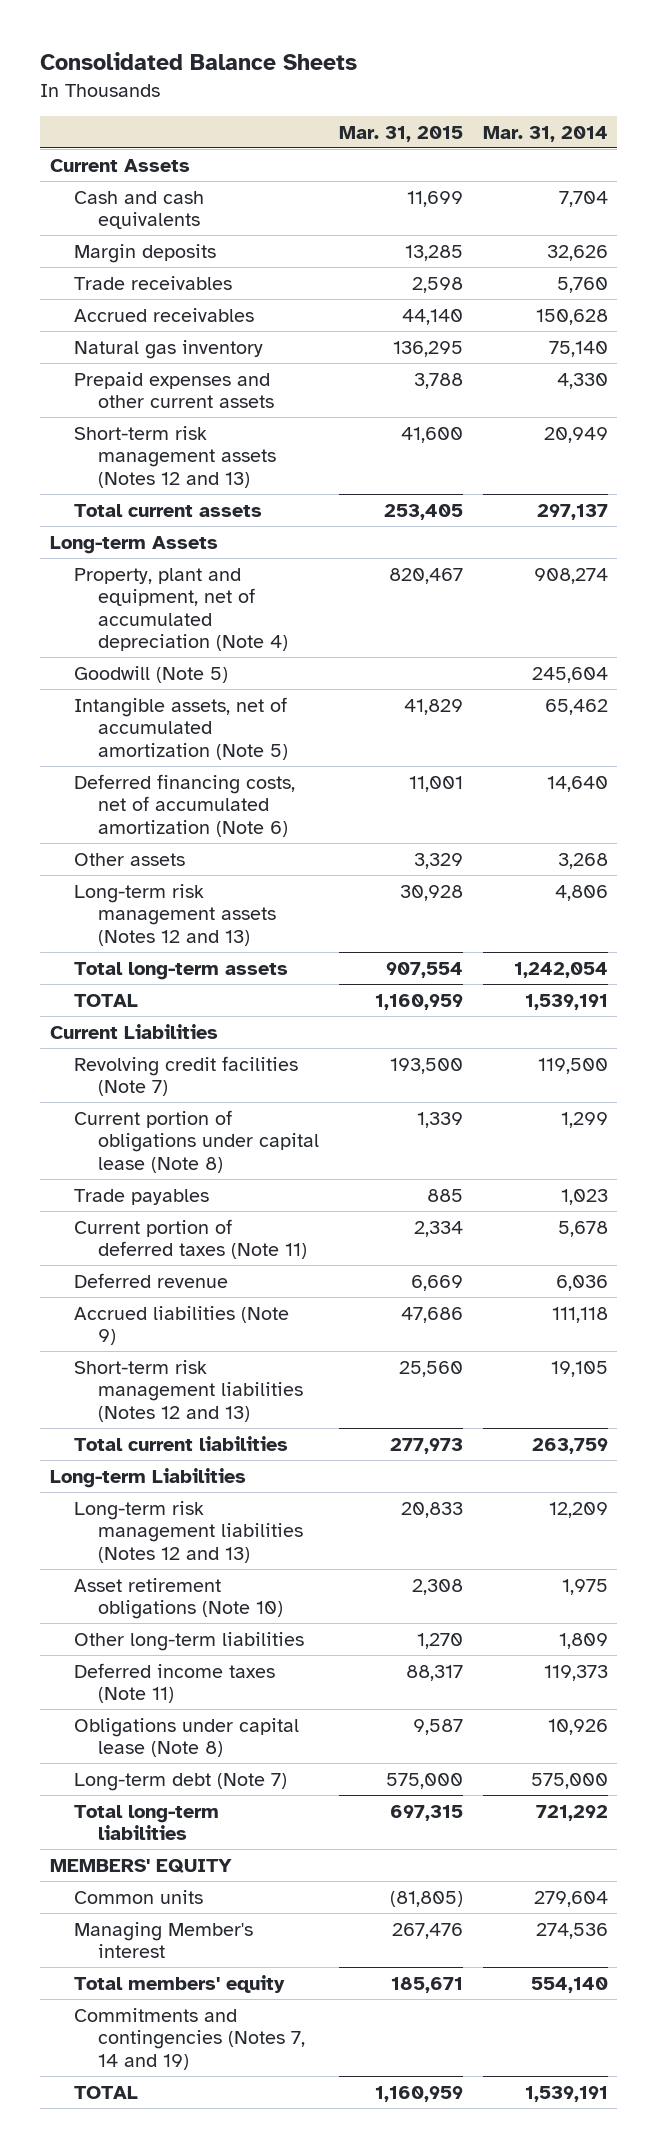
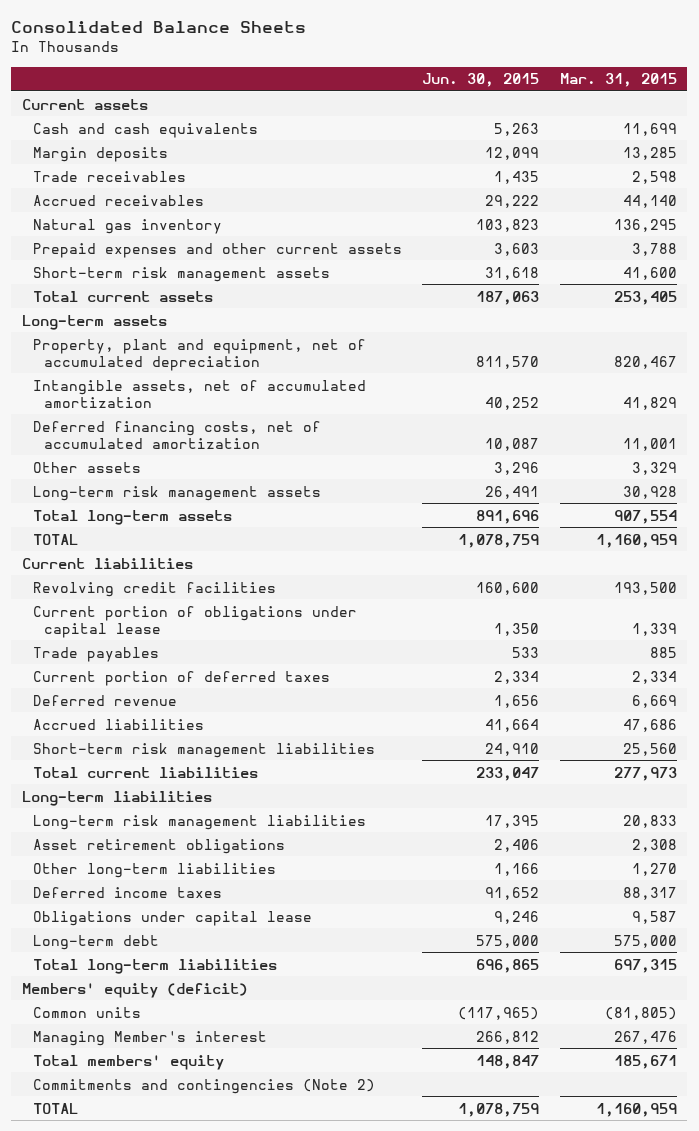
- | Mar. 31, 2015 | Mar. 31, 2014
+ | Jun. 30, 2015 | Mar. 31, 2015
- Current Assets
+ Current assets
- Short-term risk management assets (Notes 12 and 13) | 41,600 | 20,949
+ Short-term risk management assets | 31,618 | 41,600
- Long-term Assets
- Property, plant and equipment, net of accumulated depreciation (Note 4) | 820,467 | 908,274
- Goodwill (Note 5) | | 245,604
- Intangible assets, net of accumulated amortization (Note 5) | 41,829 | 65,462
- Deferred financing costs, net of accumulated amortization (Note 6) | 11,001 | 14,640
+ Long-term assets
+ Property, plant and equipment, net of accumulated depreciation | 811,570 | 820,467
+ Intangible assets, net of accumulated amortization | 40,252 | 41,829
+ Deferred financing costs, net of accumulated amortization | 10,087 | 11,001
- Long-term risk management assets (Notes 12 and 13) | 30,928 | 4,806
+ Long-term risk management assets | 26,491 | 30,928
- Current Liabilities
- Revolving credit facilities (Note 7) | 193,500 | 119,500
- Current portion of obligations under capital lease (Note 8) | 1,339 | 1,299
+ Current liabilities
+ Revolving credit facilities | 160,600 | 193,500
+ Current portion of obligations under capital lease | 1,350 | 1,339
- Current portion of deferred taxes (Note 11) | 2,334 | 5,678
+ Current portion of deferred taxes | 2,334 | 2,334
- Accrued liabilities (Note 9) | 47,686 | 111,118
- Short-term risk management liabilities (Notes 12 and 13) | 25,560 | 19,105
+ Accrued liabilities | 41,664 | 47,686
+ Short-term risk management liabilities | 24,910 | 25,560
- Long-term Liabilities
- Long-term risk management liabilities (Notes 12 and 13) | 20,833 | 12,209
- Asset retirement obligations (Note 10) | 2,308 | 1,975
+ Long-term liabilities
+ Long-term risk management liabilities | 17,395 | 20,833
+ Asset retirement obligations | 2,406 | 2,308
- Deferred income taxes (Note 11) | 88,317 | 119,373
- Obligations under capital lease (Note 8) | 9,587 | 10,926
- Long-term debt (Note 7) | 575,000 | 575,000
+ Deferred income taxes | 91,652 | 88,317
+ Obligations under capital lease | 9,246 | 9,587
+ Long-term debt | 575,000 | 575,000
- MEMBERS' EQUITY
+ Members' equity (deficit)
- Commitments and contingencies (Notes 7, 14 and 19)
+ Commitments and contingencies (Note 2)

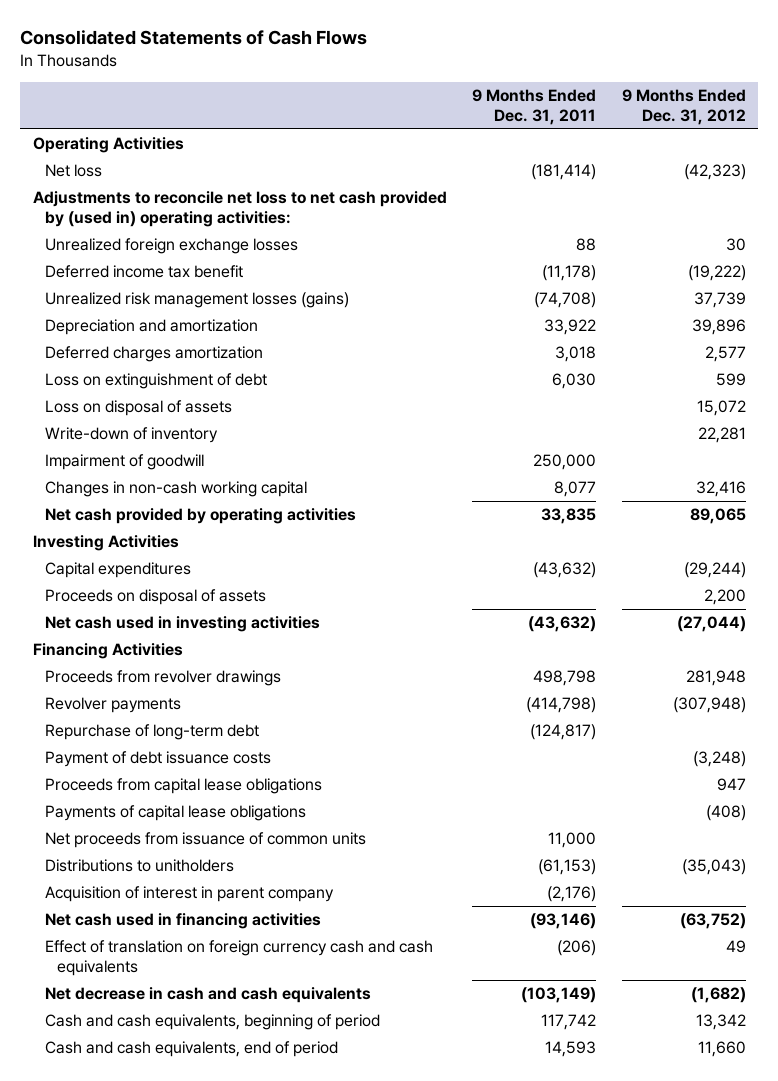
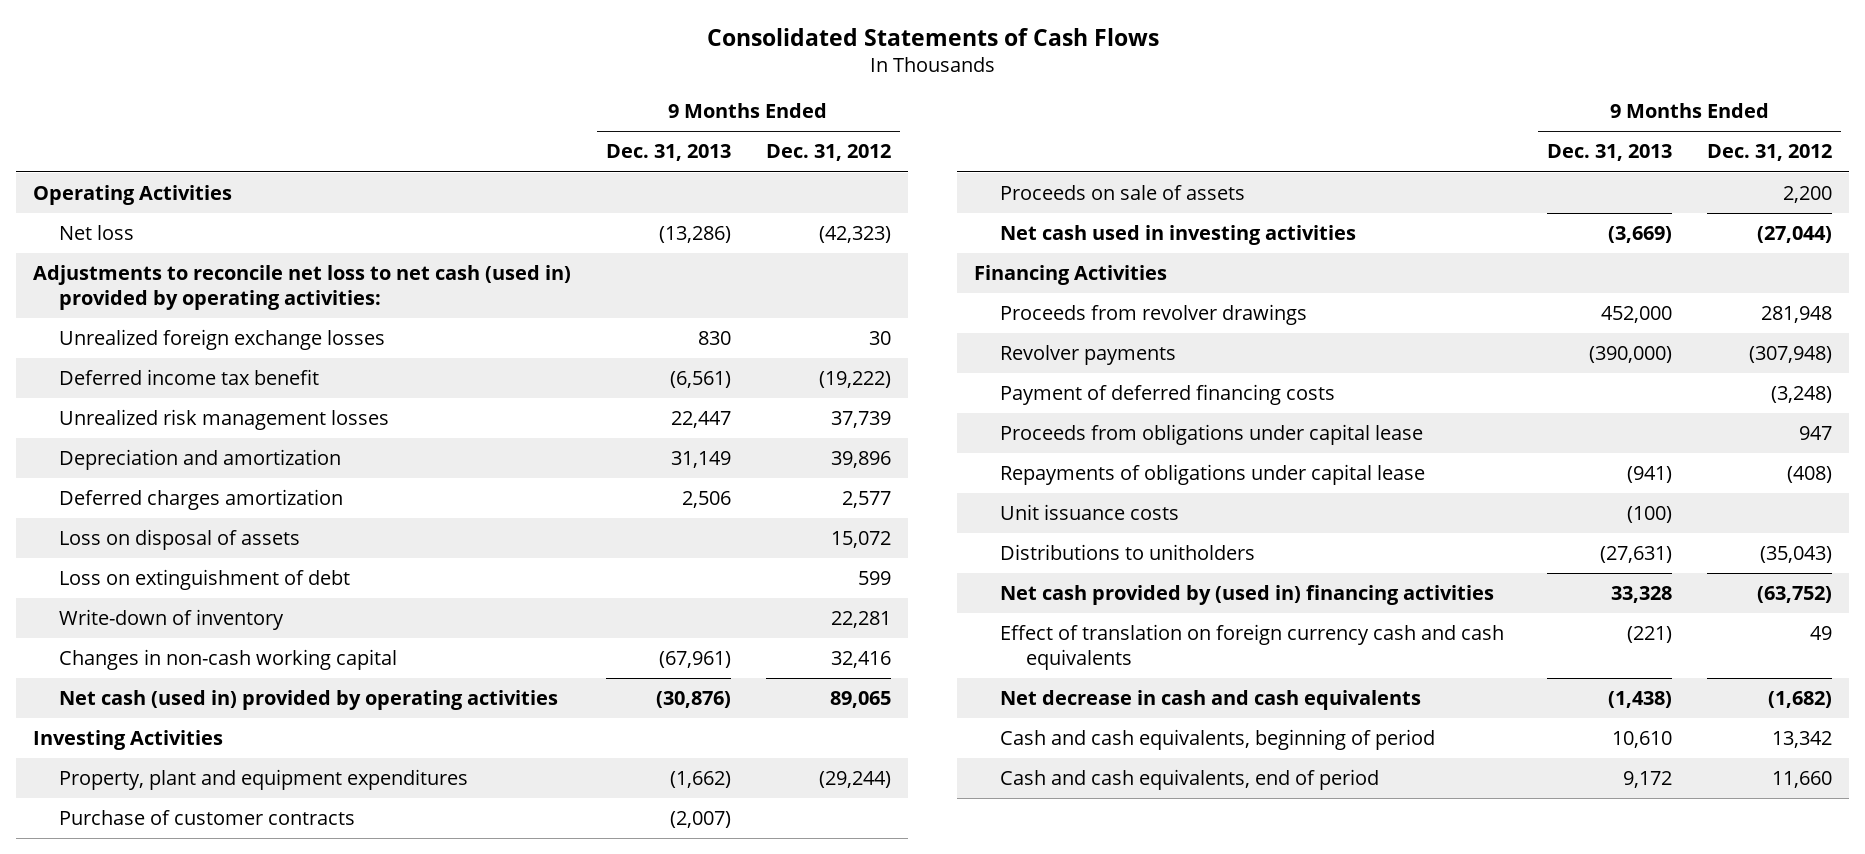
- | 9 Months Ended Dec. 31, 2011 | 9 Months Ended Dec. 31, 2012
+ | 9 Months Ended Dec. 31, 2013 | 9 Months Ended Dec. 31, 2012
- Adjustments to reconcile net loss to net cash provided by (used in) operating activities:
+ Adjustments to reconcile net loss to net cash (used in) provided by operating activities:
- Unrealized risk management losses (gains) | (74,708) | 37,739
+ Unrealized risk management losses | 22,447 | 37,739
moved down: Loss on extinguishment of debt | | 599
- Impairment of goodwill | 250,000 |
- Net cash provided by operating activities | 33,835 | 89,065
+ Net cash (used in) provided by operating activities | (30,876) | 89,065
- Capital expenditures | (43,632) | (29,244)
- Proceeds on disposal of assets | | 2,200
+ Property, plant and equipment expenditures | (1,662) | (29,244)
+ Purchase of customer contracts | (2,007) |
+ Proceeds on sale of assets | | 2,200
- Repurchase of long-term debt | (124,817) |
- Payment of debt issuance costs | | (3,248)
- Proceeds from capital lease obligations | | 947
- Payments of capital lease obligations | | (408)
- Net proceeds from issuance of common units | 11,000 |
+ Payment of deferred financing costs | | (3,248)
+ Proceeds from obligations under capital lease | | 947
+ Repayments of obligations under capital lease | (941) | (408)
+ Unit issuance costs | (100) |
- Acquisition of interest in parent company | (2,176) |
- Net cash used in financing activities | (93,146) | (63,752)
+ Net cash provided by (used in) financing activities | 33,328 | (63,752)

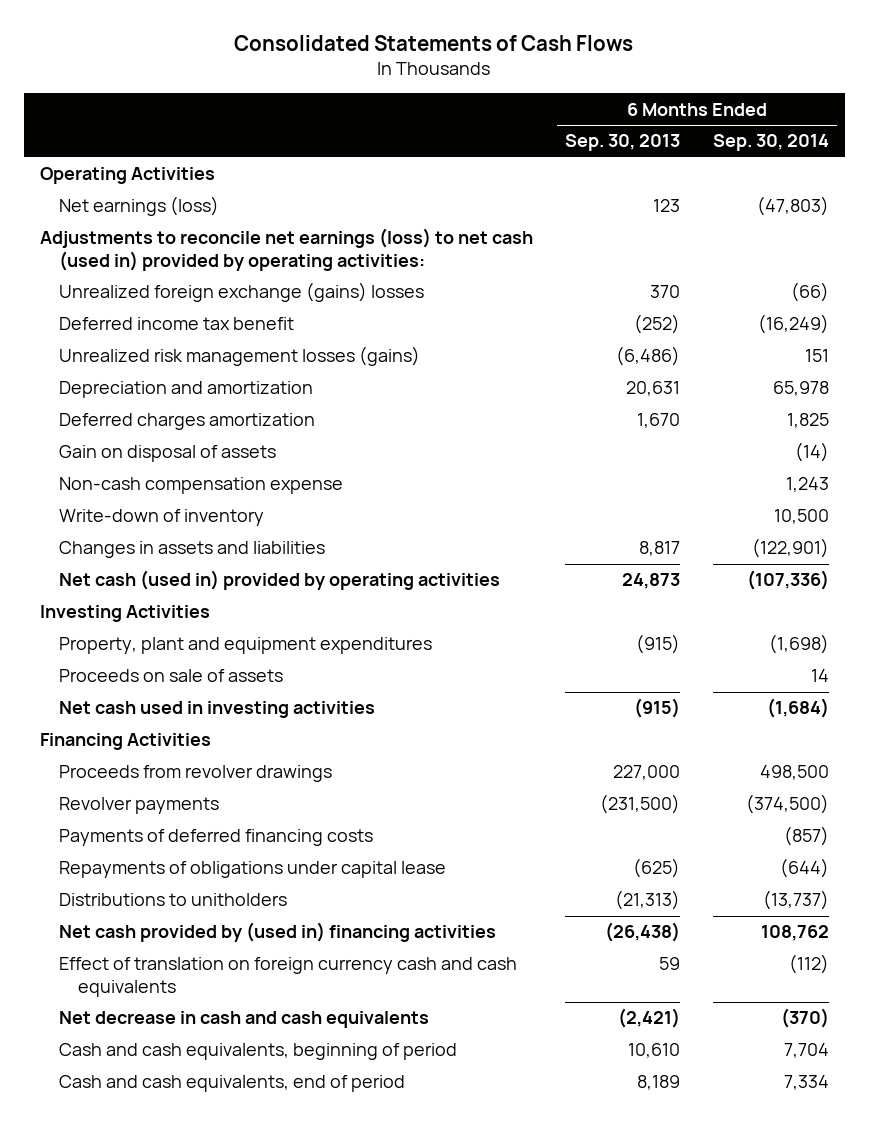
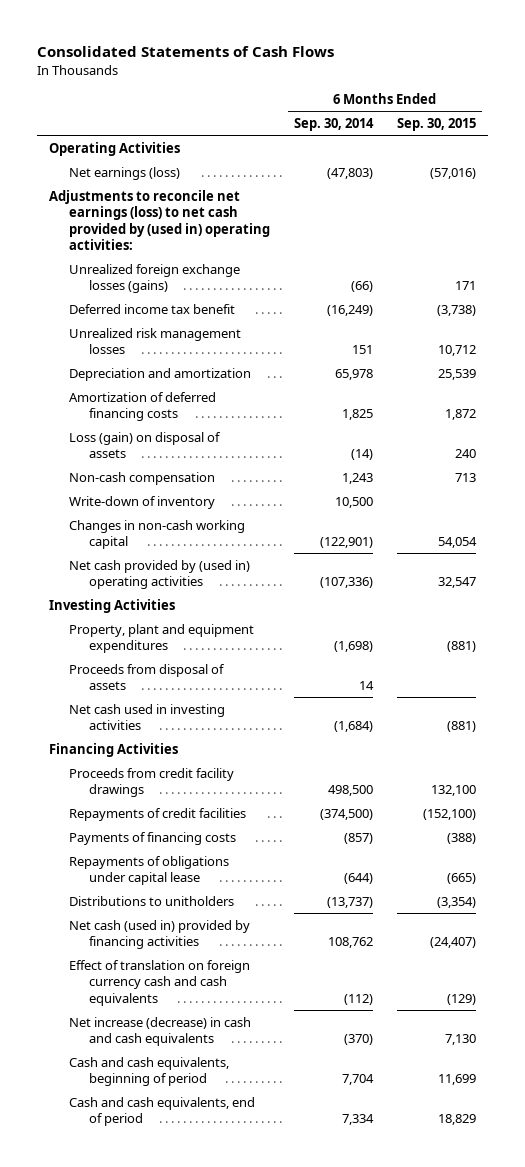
- | 6 Months Ended Sep. 30, 2013 | 6 Months Ended Sep. 30, 2014
+ | 6 Months Ended Sep. 30, 2014 | 6 Months Ended Sep. 30, 2015
- Adjustments to reconcile net earnings (loss) to net cash (used in) provided by operating activities:
- Unrealized foreign exchange (gains) losses | 370 | (66)
+ Adjustments to reconcile net earnings (loss) to net cash provided by (used in) operating activities:
+ Unrealized foreign exchange losses (gains) | (66) | 171
- Unrealized risk management losses (gains) | (6,486) | 151
+ Unrealized risk management losses | 151 | 10,712
- Deferred charges amortization | 1,670 | 1,825
- Gain on disposal of assets | | (14)
- Non-cash compensation expense | | 1,243
+ Amortization of deferred financing costs | 1,825 | 1,872
+ Loss (gain) on disposal of assets | (14) | 240
+ Non-cash compensation | 1,243 | 713
- Changes in assets and liabilities | 8,817 | (122,901)
- Net cash (used in) provided by operating activities | 24,873 | (107,336)
+ Changes in non-cash working capital | (122,901) | 54,054
+ Net cash provided by (used in) operating activities | (107,336) | 32,547
- Proceeds on sale of assets | | 14
+ Proceeds from disposal of assets | 14 |
- Proceeds from revolver drawings | 227,000 | 498,500
- Revolver payments | (231,500) | (374,500)
- Payments of deferred financing costs | | (857)
+ Proceeds from credit facility drawings | 498,500 | 132,100
+ Repayments of credit facilities | (374,500) | (152,100)
+ Payments of financing costs | (857) | (388)
- Net cash provided by (used in) financing activities | (26,438) | 108,762
+ Net cash (used in) provided by financing activities | 108,762 | (24,407)
- Net decrease in cash and cash equivalents | (2,421) | (370)
+ Net increase (decrease) in cash and cash equivalents | (370) | 7,130

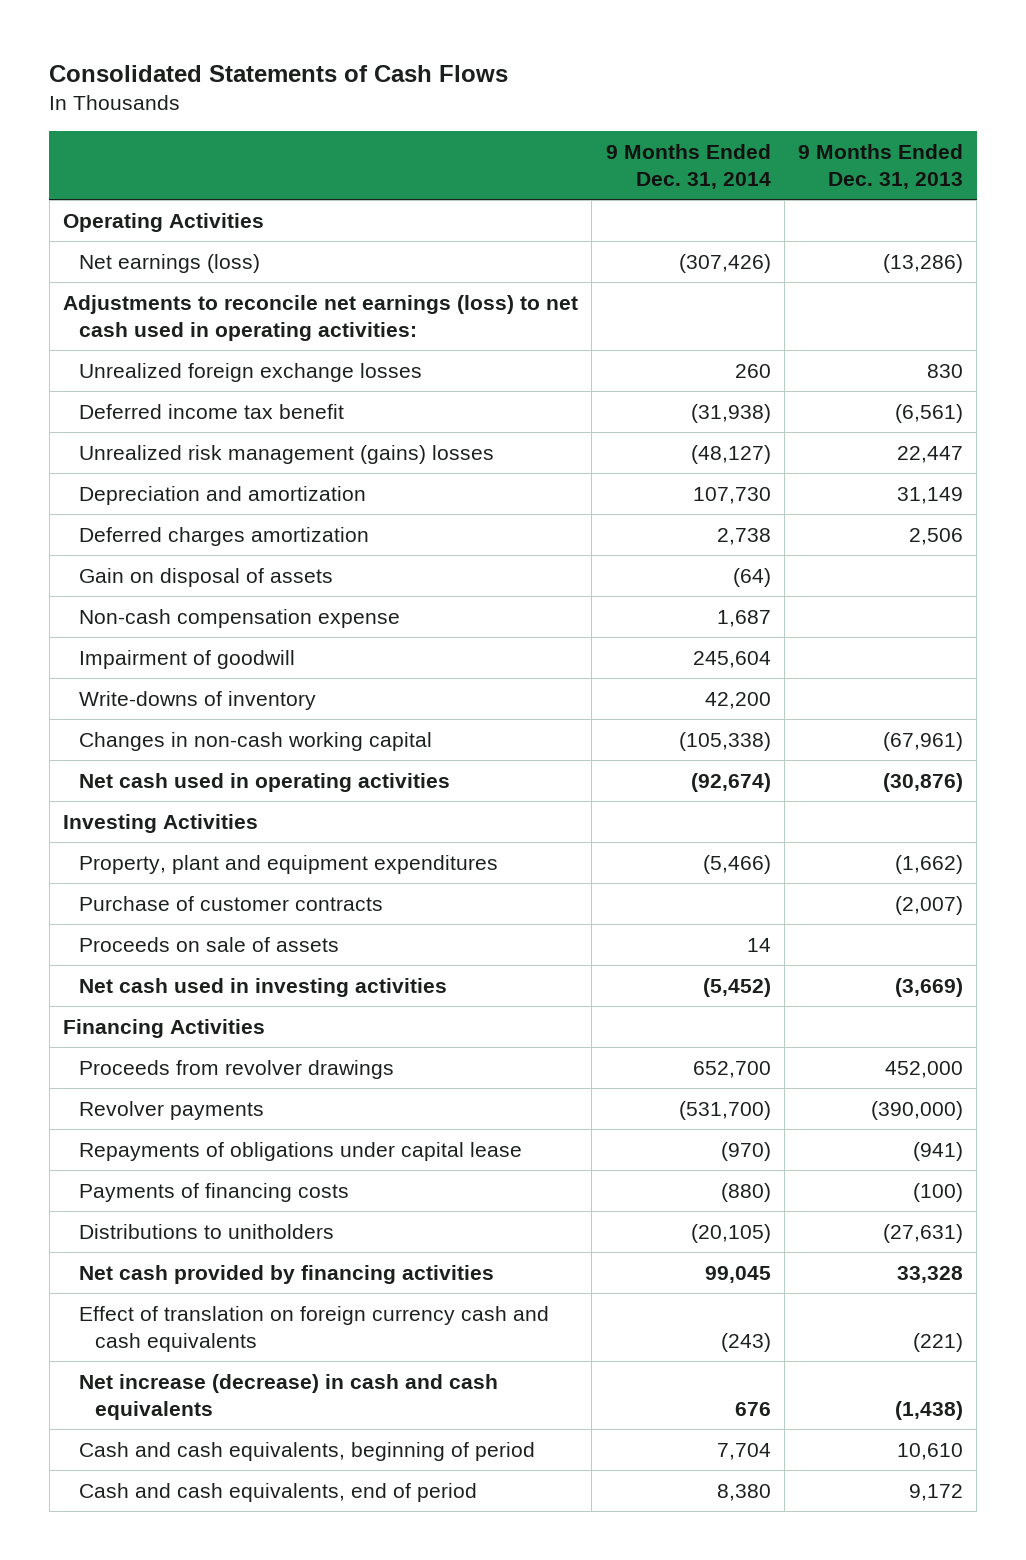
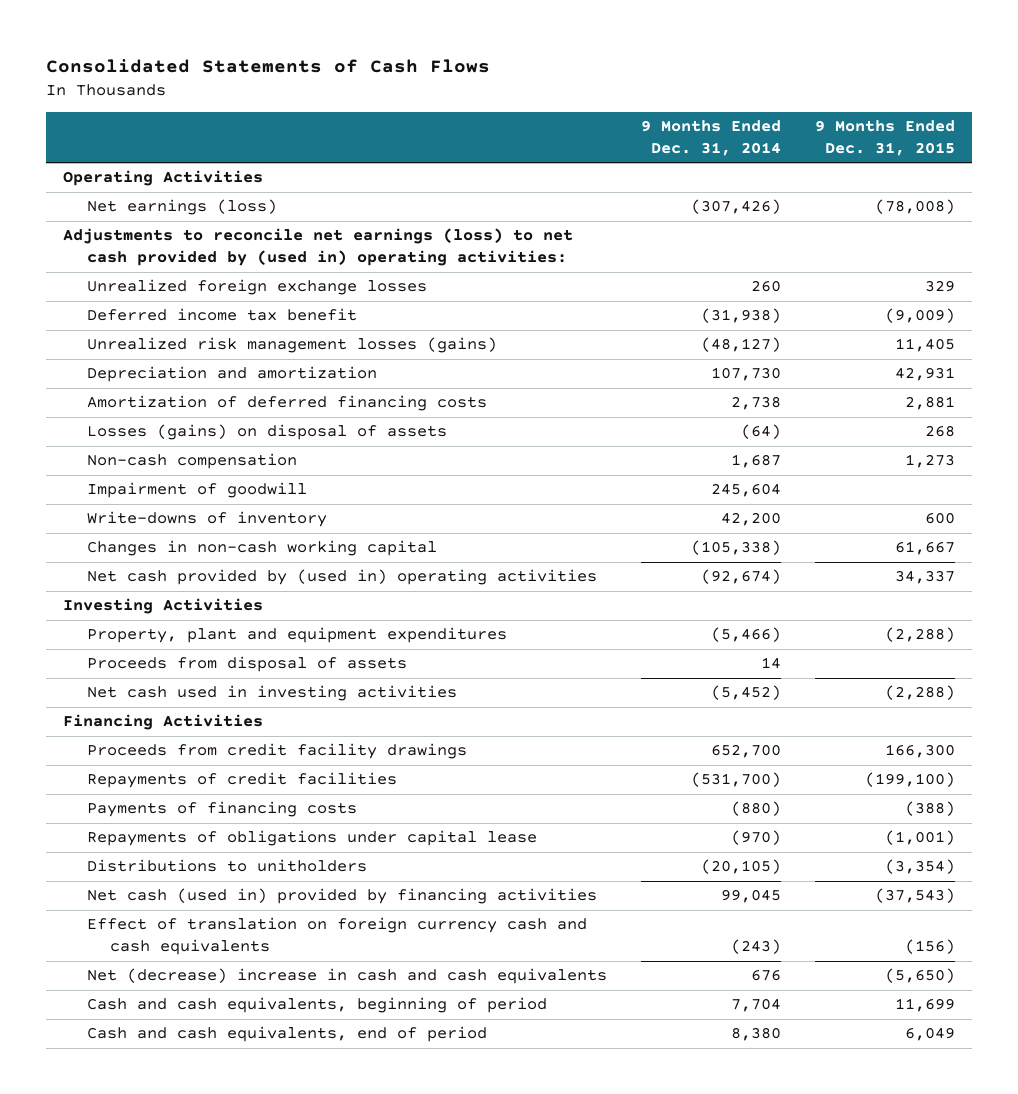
- | 9 Months Ended Dec. 31, 2014 | 9 Months Ended Dec. 31, 2013
+ | 9 Months Ended Dec. 31, 2014 | 9 Months Ended Dec. 31, 2015
- Adjustments to reconcile net earnings (loss) to net cash used in operating activities:
+ Adjustments to reconcile net earnings (loss) to net cash provided by (used in) operating activities:
- Unrealized risk management (gains) losses | (48,127) | 22,447
+ Unrealized risk management losses (gains) | (48,127) | 11,405
- Deferred charges amortization | 2,738 | 2,506
- Gain on disposal of assets | (64) |
- Non-cash compensation expense | 1,687 |
+ Amortization of deferred financing costs | 2,738 | 2,881
+ Losses (gains) on disposal of assets | (64) | 268
+ Non-cash compensation | 1,687 | 1,273
- Net cash used in operating activities | (92,674) | (30,876)
+ Net cash provided by (used in) operating activities | (92,674) | 34,337
- Purchase of customer contracts | | (2,007)
- Proceeds on sale of assets | 14 |
+ Proceeds from disposal of assets | 14 |
- Proceeds from revolver drawings | 652,700 | 452,000
- Revolver payments | (531,700) | (390,000)
+ Proceeds from credit facility drawings | 652,700 | 166,300
+ Repayments of credit facilities | (531,700) | (199,100)
moved down: Repayments of obligations under capital lease | (970) | (1,001)
- Net cash provided by financing activities | 99,045 | 33,328
+ Net cash (used in) provided by financing activities | 99,045 | (37,543)
- Net increase (decrease) in cash and cash equivalents | 676 | (1,438)
+ Net (decrease) increase in cash and cash equivalents | 676 | (5,650)

